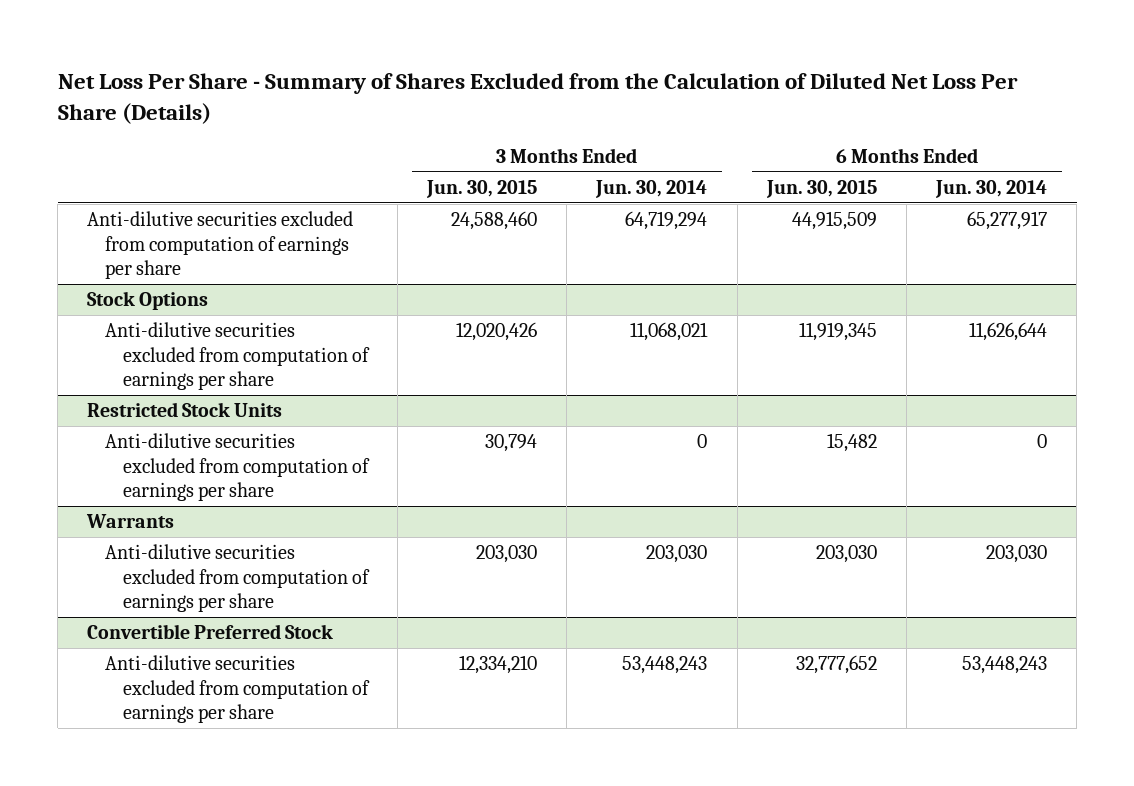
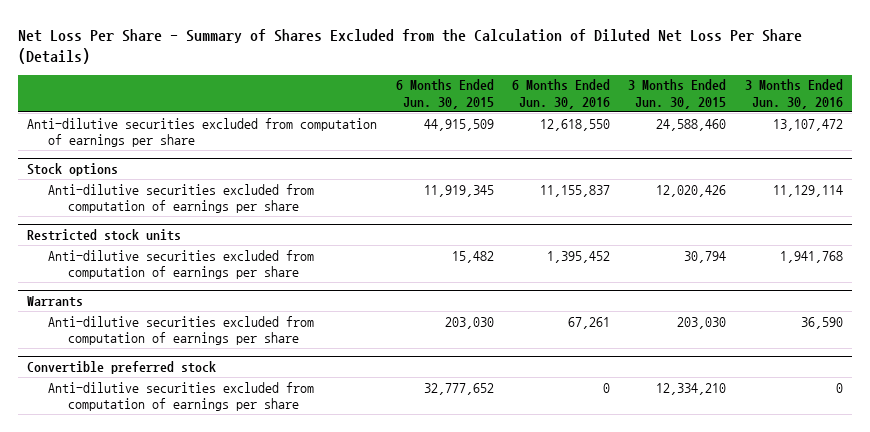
- | 3 Months Ended Jun. 30, 2015 | 3 Months Ended Jun. 30, 2014 | 6 Months Ended Jun. 30, 2015 | 6 Months Ended Jun. 30, 2014
+ | 6 Months Ended Jun. 30, 2015 | 6 Months Ended Jun. 30, 2016 | 3 Months Ended Jun. 30, 2015 | 3 Months Ended Jun. 30, 2016
- Stock Options
+ Stock options
- Restricted Stock Units
+ Restricted stock units
- Convertible Preferred Stock
+ Convertible preferred stock

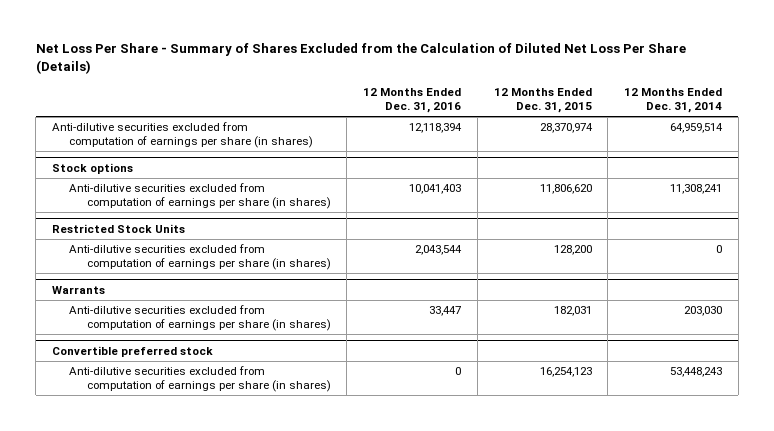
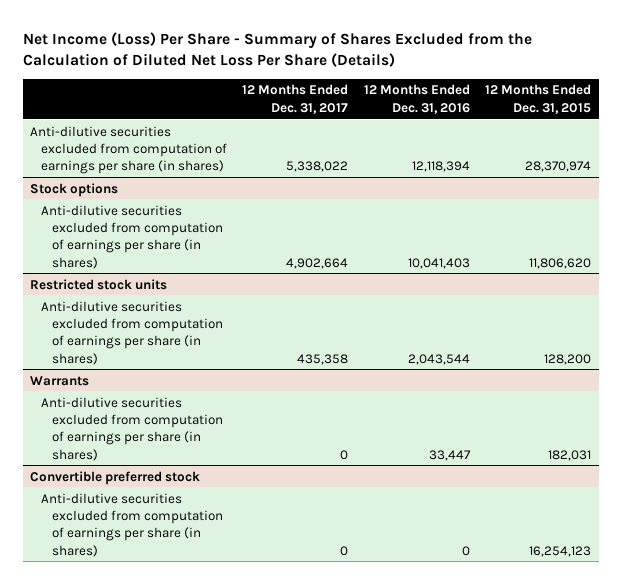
- Net Loss Per Share - Summary of Shares Excluded from the Calculation of Diluted Net Loss Per Share (Details)
+ Net Income (Loss) Per Share - Summary of Shares Excluded from the Calculation of Diluted Net Loss Per Share (Details)
- | 12 Months Ended Dec. 31, 2016 | 12 Months Ended Dec. 31, 2015 | 12 Months Ended Dec. 31, 2014
+ | 12 Months Ended Dec. 31, 2017 | 12 Months Ended Dec. 31, 2016 | 12 Months Ended Dec. 31, 2015
- Restricted Stock Units
+ Restricted stock units

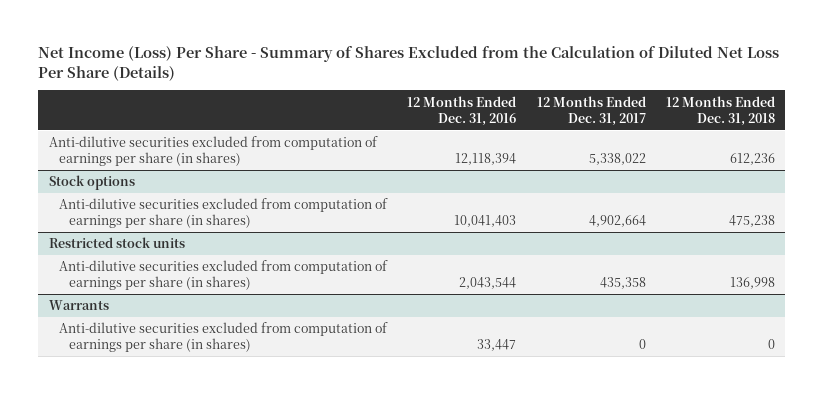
- | 12 Months Ended Dec. 31, 2017 | 12 Months Ended Dec. 31, 2016 | 12 Months Ended Dec. 31, 2015
+ | 12 Months Ended Dec. 31, 2016 | 12 Months Ended Dec. 31, 2017 | 12 Months Ended Dec. 31, 2018
- Convertible preferred stock
- Anti-dilutive securities excluded from computation of earnings per share (in shares) | 0 | 0 | 16,254,123

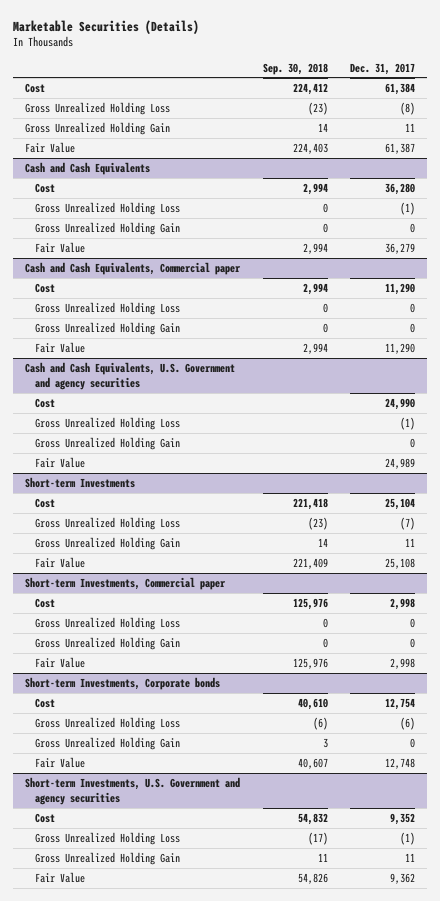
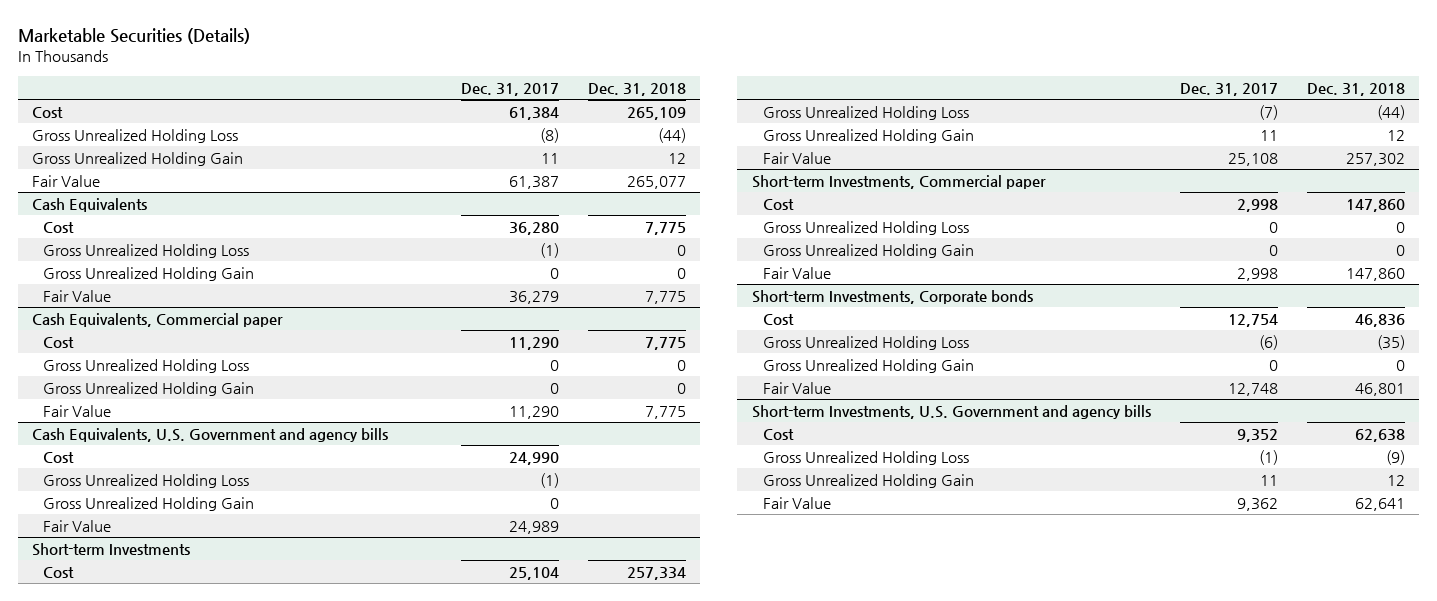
- | Sep. 30, 2018 | Dec. 31, 2017
+ | Dec. 31, 2017 | Dec. 31, 2018
- Cash and Cash Equivalents
+ Cash Equivalents
- Cash and Cash Equivalents, Commercial paper
+ Cash Equivalents, Commercial paper
- Cash and Cash Equivalents, U.S. Government and agency securities
+ Cash Equivalents, U.S. Government and agency bills
- Short-term Investments, U.S. Government and agency securities
+ Short-term Investments, U.S. Government and agency bills

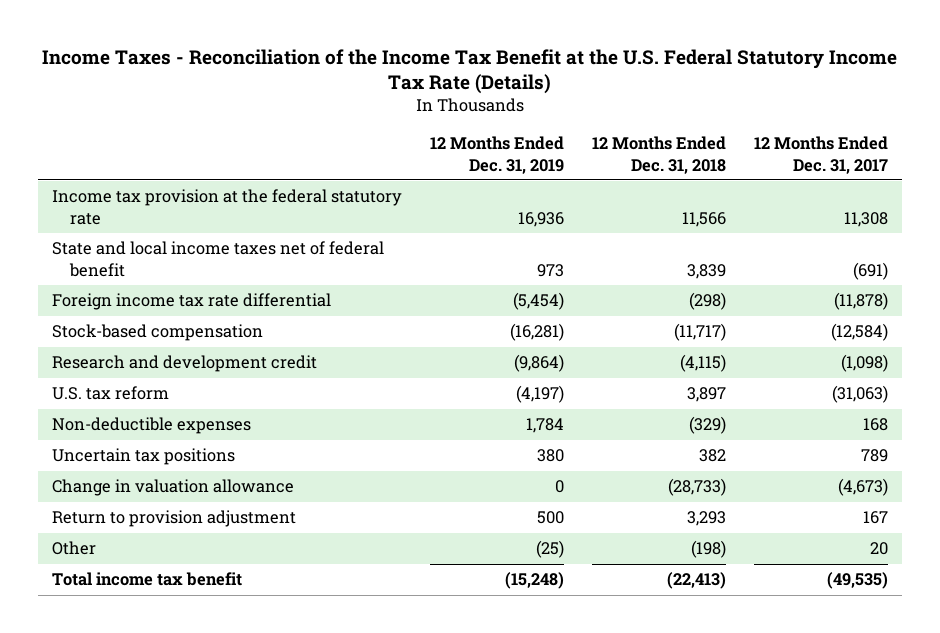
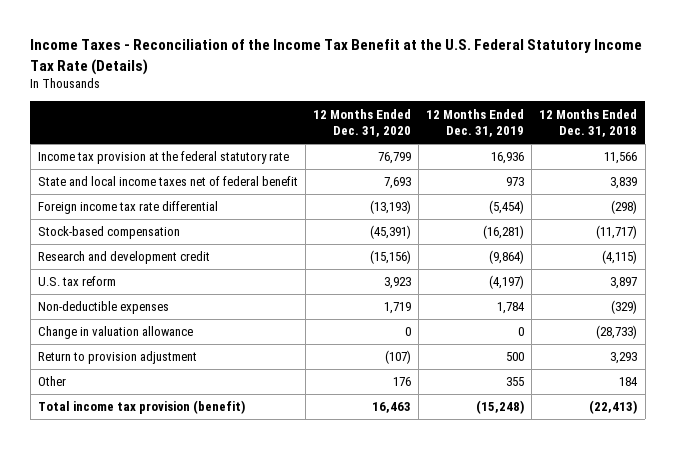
- | 12 Months Ended Dec. 31, 2019 | 12 Months Ended Dec. 31, 2018 | 12 Months Ended Dec. 31, 2017
+ | 12 Months Ended Dec. 31, 2020 | 12 Months Ended Dec. 31, 2019 | 12 Months Ended Dec. 31, 2018
- Uncertain tax positions | 380 | 382 | 789
- Other | (25) | (198) | 20
- Total income tax benefit | (15,248) | (22,413) | (49,535)
+ Other | 176 | 355 | 184
+ Total income tax provision (benefit) | 16,463 | (15,248) | (22,413)

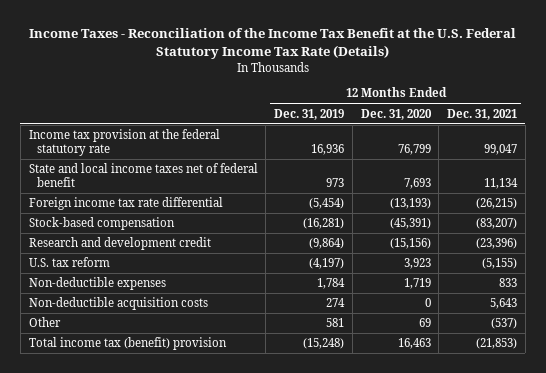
- | 12 Months Ended Dec. 31, 2020 | 12 Months Ended Dec. 31, 2019 | 12 Months Ended Dec. 31, 2018
+ | 12 Months Ended Dec. 31, 2019 | 12 Months Ended Dec. 31, 2020 | 12 Months Ended Dec. 31, 2021
- Change in valuation allowance | 0 | 0 | (28,733)
- Return to provision adjustment | (107) | 500 | 3,293
- Other | 176 | 355 | 184
- Total income tax provision (benefit) | 16,463 | (15,248) | (22,413)
+ Non-deductible acquisition costs | 274 | 0 | 5,643
+ Other | 581 | 69 | (537)
+ Total income tax (benefit) provision | (15,248) | 16,463 | (21,853)

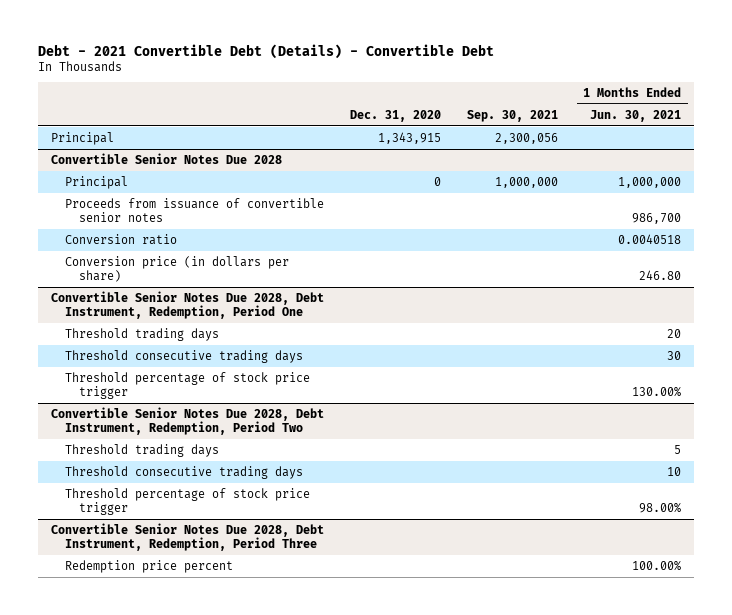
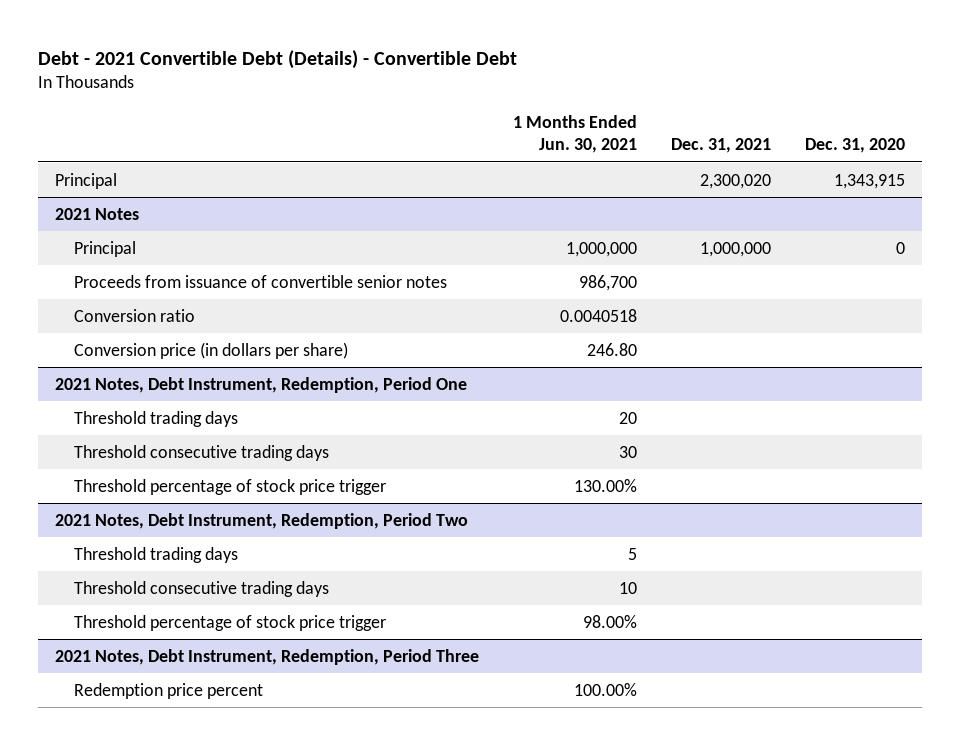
- | Dec. 31, 2020 | Sep. 30, 2021 | 1 Months Ended Jun. 30, 2021
+ | 1 Months Ended Jun. 30, 2021 | Dec. 31, 2021 | Dec. 31, 2020
- Convertible Senior Notes Due 2028
+ 2021 Notes
- Convertible Senior Notes Due 2028, Debt Instrument, Redemption, Period One
+ 2021 Notes, Debt Instrument, Redemption, Period One
- Convertible Senior Notes Due 2028, Debt Instrument, Redemption, Period Two
+ 2021 Notes, Debt Instrument, Redemption, Period Two
- Convertible Senior Notes Due 2028, Debt Instrument, Redemption, Period Three
+ 2021 Notes, Debt Instrument, Redemption, Period Three

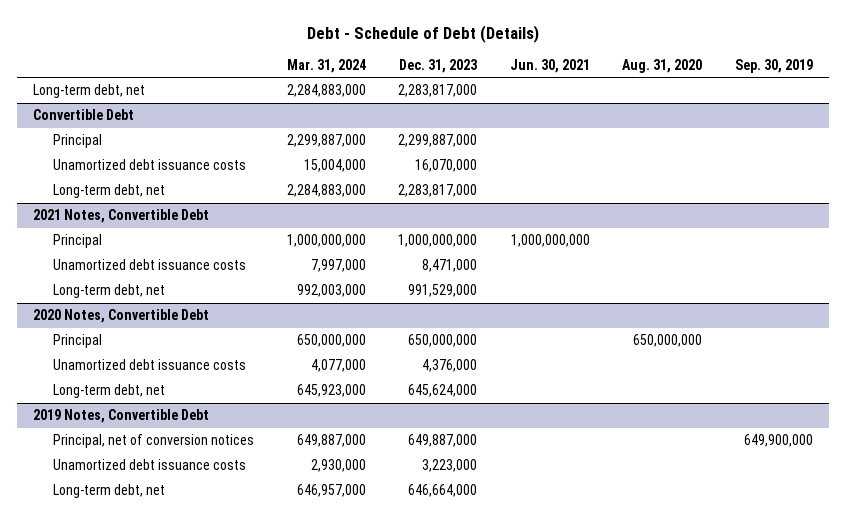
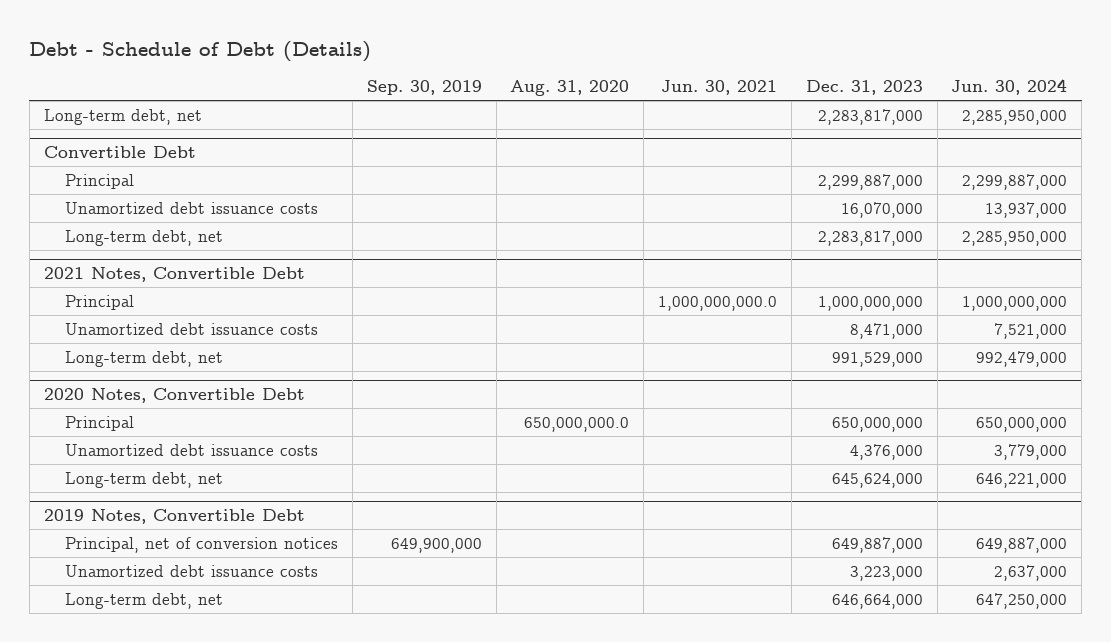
- | Mar. 31, 2024 | Dec. 31, 2023 | Jun. 30, 2021 | Aug. 31, 2020 | Sep. 30, 2019
+ | Sep. 30, 2019 | Aug. 31, 2020 | Jun. 30, 2021 | Dec. 31, 2023 | Jun. 30, 2024
@ 2021 Notes, Convertible Debt
- Principal | 1,000,000,000 | 1,000,000,000 | 1,000,000,000 | |
+ Principal | | | 1,000,000,000.0 | 1,000,000,000 | 1,000,000,000
@ 2020 Notes, Convertible Debt
- Principal | 650,000,000 | 650,000,000 | | 650,000,000 |
+ Principal | | 650,000,000.0 | | 650,000,000 | 650,000,000

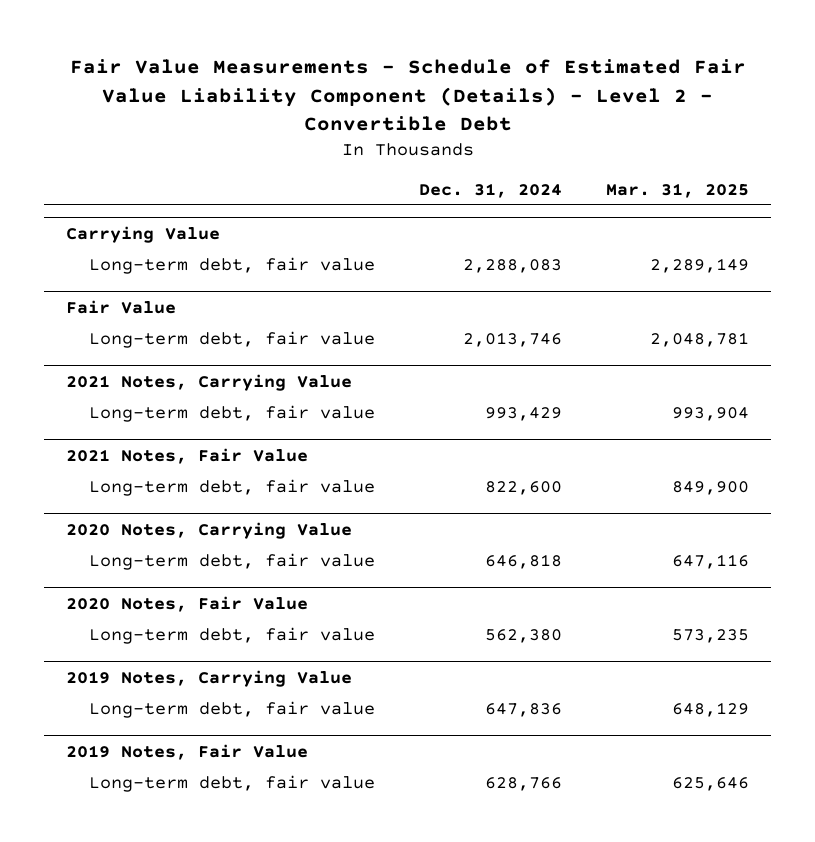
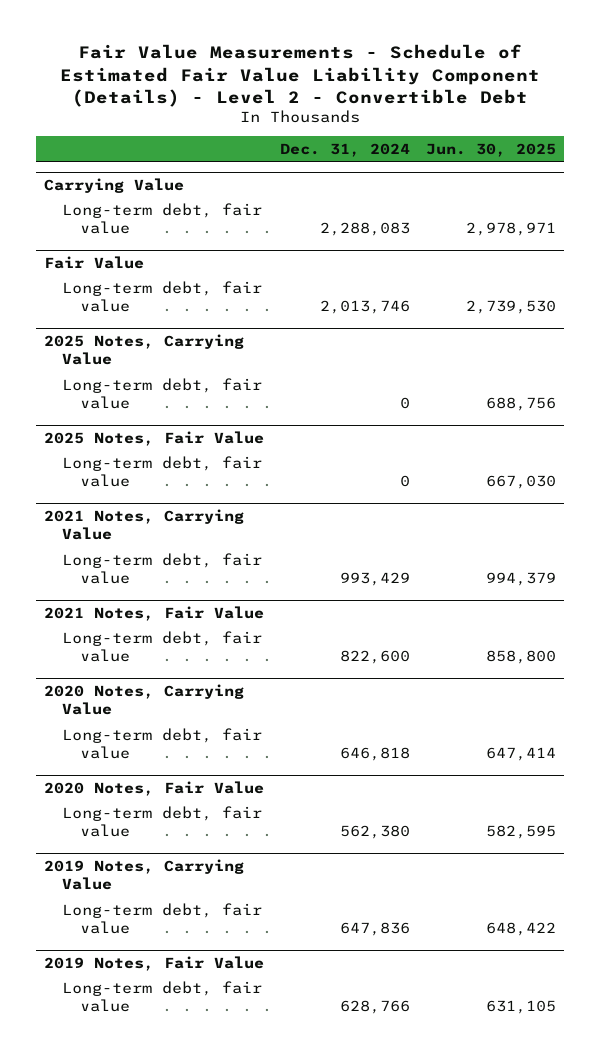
- | Dec. 31, 2024 | Mar. 31, 2025
+ | Dec. 31, 2024 | Jun. 30, 2025
+ 2025 Notes, Carrying Value
+ Long-term debt, fair value | 0 | 688,756
+ 2025 Notes, Fair Value
+ Long-term debt, fair value | 0 | 667,030

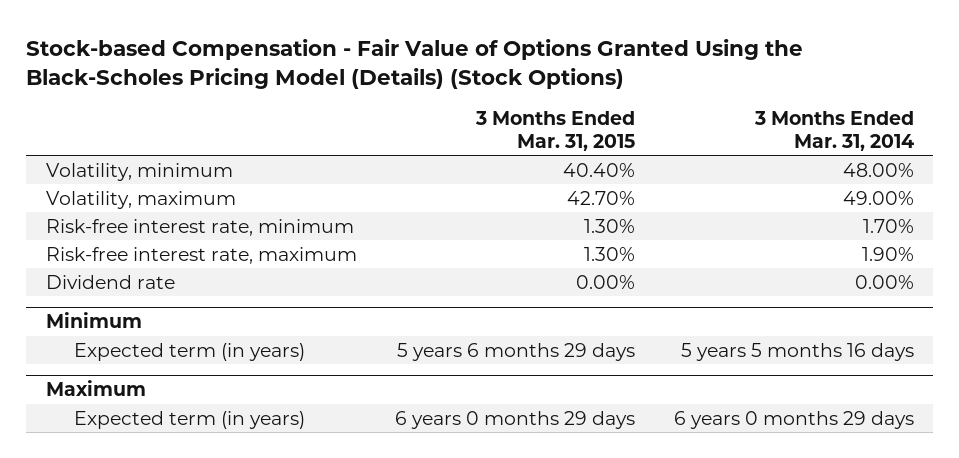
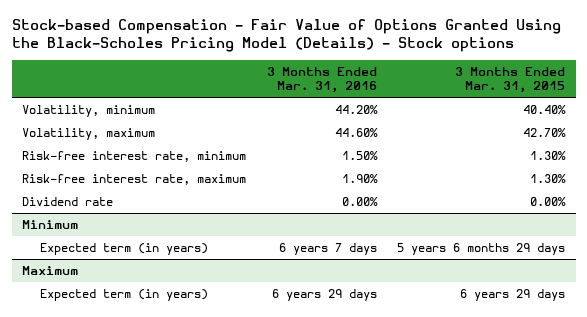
- Stock-based Compensation - Fair Value of Options Granted Using the Black-Scholes Pricing Model (Details) (Stock Options)
+ Stock-based Compensation - Fair Value of Options Granted Using the Black-Scholes Pricing Model (Details) - Stock options
- | 3 Months Ended Mar. 31, 2015 | 3 Months Ended Mar. 31, 2014
+ | 3 Months Ended Mar. 31, 2016 | 3 Months Ended Mar. 31, 2015
@ Maximum
- Expected term (in years) | 6 years 0 months 29 days | 6 years 0 months 29 days
+ Expected term (in years) | 6 years 29 days | 6 years 29 days

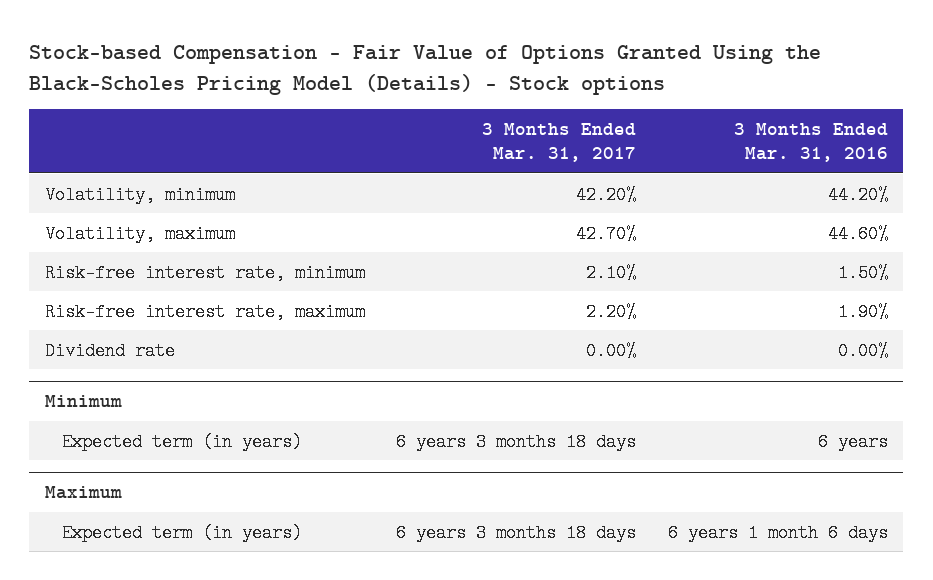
- | 3 Months Ended Mar. 31, 2016 | 3 Months Ended Mar. 31, 2015
+ | 3 Months Ended Mar. 31, 2017 | 3 Months Ended Mar. 31, 2016
@ Minimum
- Expected term (in years) | 6 years 7 days | 5 years 6 months 29 days
+ Expected term (in years) | 6 years 3 months 18 days | 6 years
@ Maximum
- Expected term (in years) | 6 years 29 days | 6 years 29 days
+ Expected term (in years) | 6 years 3 months 18 days | 6 years 1 month 6 days

